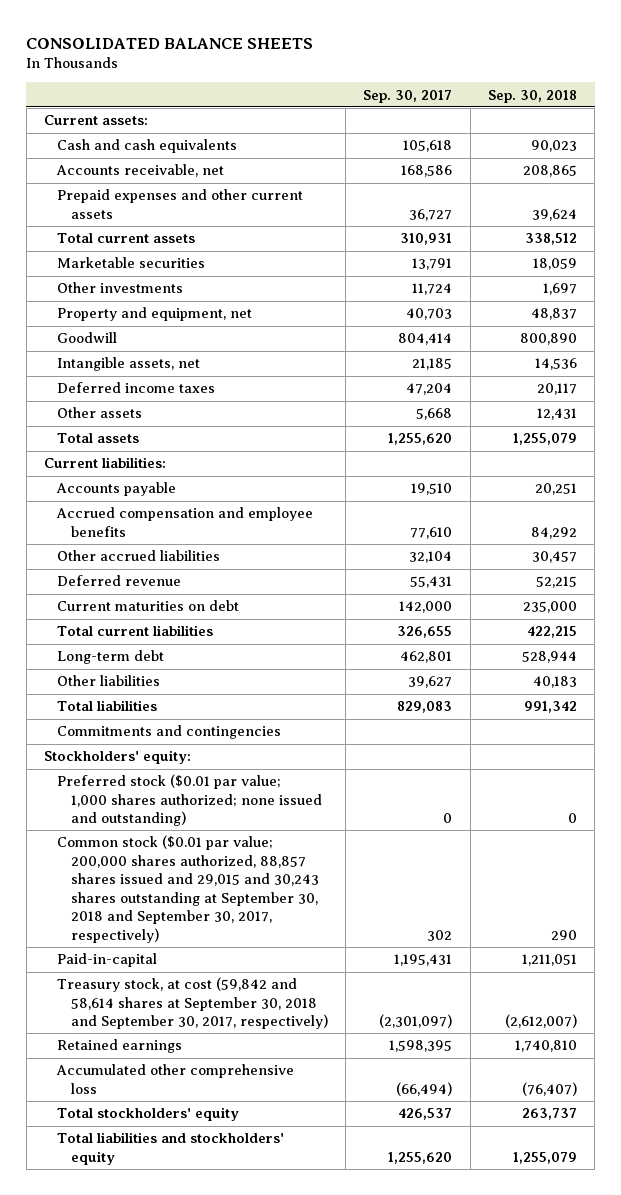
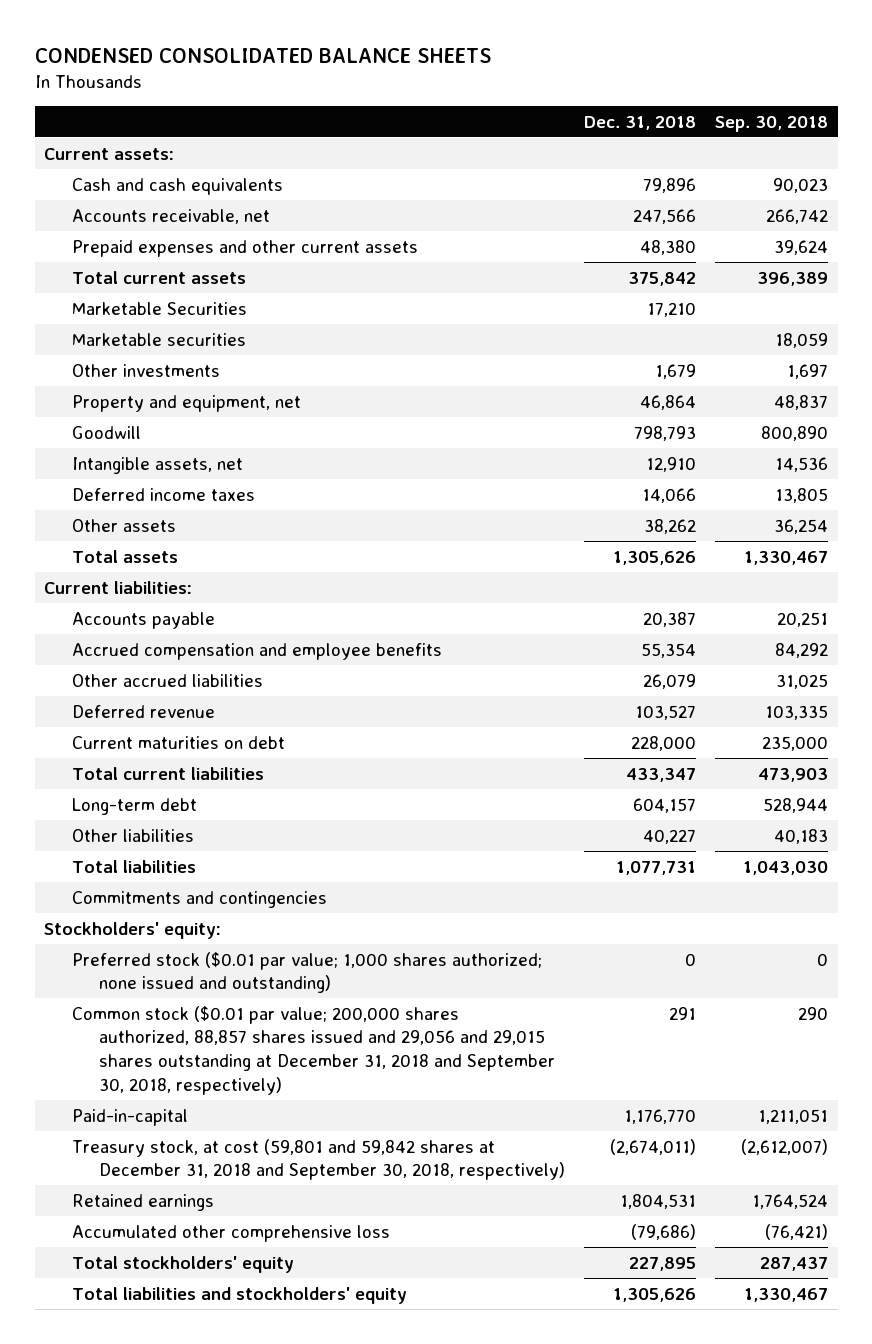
- CONSOLIDATED BALANCE SHEETS
+ CONDENSED CONSOLIDATED BALANCE SHEETS
- | Sep. 30, 2017 | Sep. 30, 2018
+ | Dec. 31, 2018 | Sep. 30, 2018
- Accounts receivable, net | 168,586 | 208,865
+ Accounts receivable, net | 247,566 | 266,742
- Total current assets | 310,931 | 338,512
+ Total current assets | 375,842 | 396,389
+ Marketable Securities | 17,210 |
- Deferred income taxes | 47,204 | 20,117
- Other assets | 5,668 | 12,431
- Total assets | 1,255,620 | 1,255,079
+ Deferred income taxes | 14,066 | 13,805
+ Other assets | 38,262 | 36,254
+ Total assets | 1,305,626 | 1,330,467
- Other accrued liabilities | 32,104 | 30,457
- Deferred revenue | 55,431 | 52,215
+ Other accrued liabilities | 26,079 | 31,025
+ Deferred revenue | 103,527 | 103,335
- Total current liabilities | 326,655 | 422,215
+ Total current liabilities | 433,347 | 473,903
- Total liabilities | 829,083 | 991,342
+ Total liabilities | 1,077,731 | 1,043,030
- Common stock ($0.01 par value; 200,000 shares authorized, 88,857 shares issued and 29,015 and 30,243 shares outstanding at September 30, 2018 and September 30, 2017, respectively) | 302 | 290
+ Common stock ($0.01 par value; 200,000 shares authorized, 88,857 shares issued and 29,056 and 29,015 shares outstanding at December 31, 2018 and September 30, 2018, respectively) | 291 | 290
- Treasury stock, at cost (59,842 and 58,614 shares at September 30, 2018 and September 30, 2017, respectively) | (2,301,097) | (2,612,007)
- Retained earnings | 1,598,395 | 1,740,810
- Accumulated other comprehensive loss | (66,494) | (76,407)
- Total stockholders' equity | 426,537 | 263,737
- Total liabilities and stockholders' equity | 1,255,620 | 1,255,079
+ Treasury stock, at cost (59,801 and 59,842 shares at December 31, 2018 and September 30, 2018, respectively) | (2,674,011) | (2,612,007)
+ Retained earnings | 1,804,531 | 1,764,524
+ Accumulated other comprehensive loss | (79,686) | (76,421)
+ Total stockholders' equity | 227,895 | 287,437
+ Total liabilities and stockholders' equity | 1,305,626 | 1,330,467

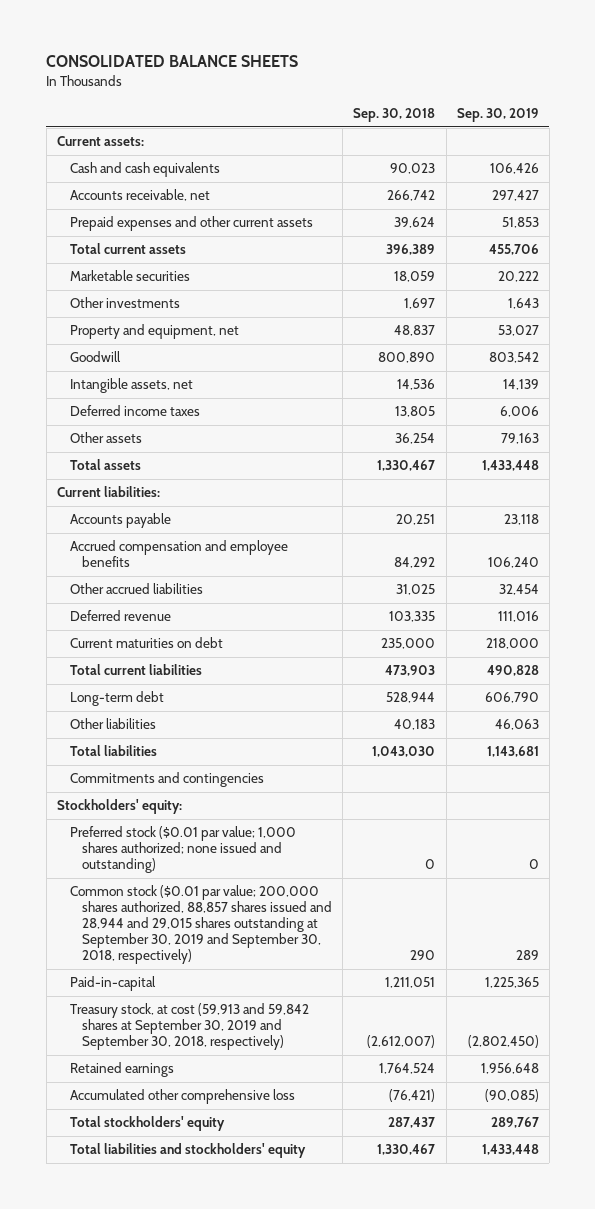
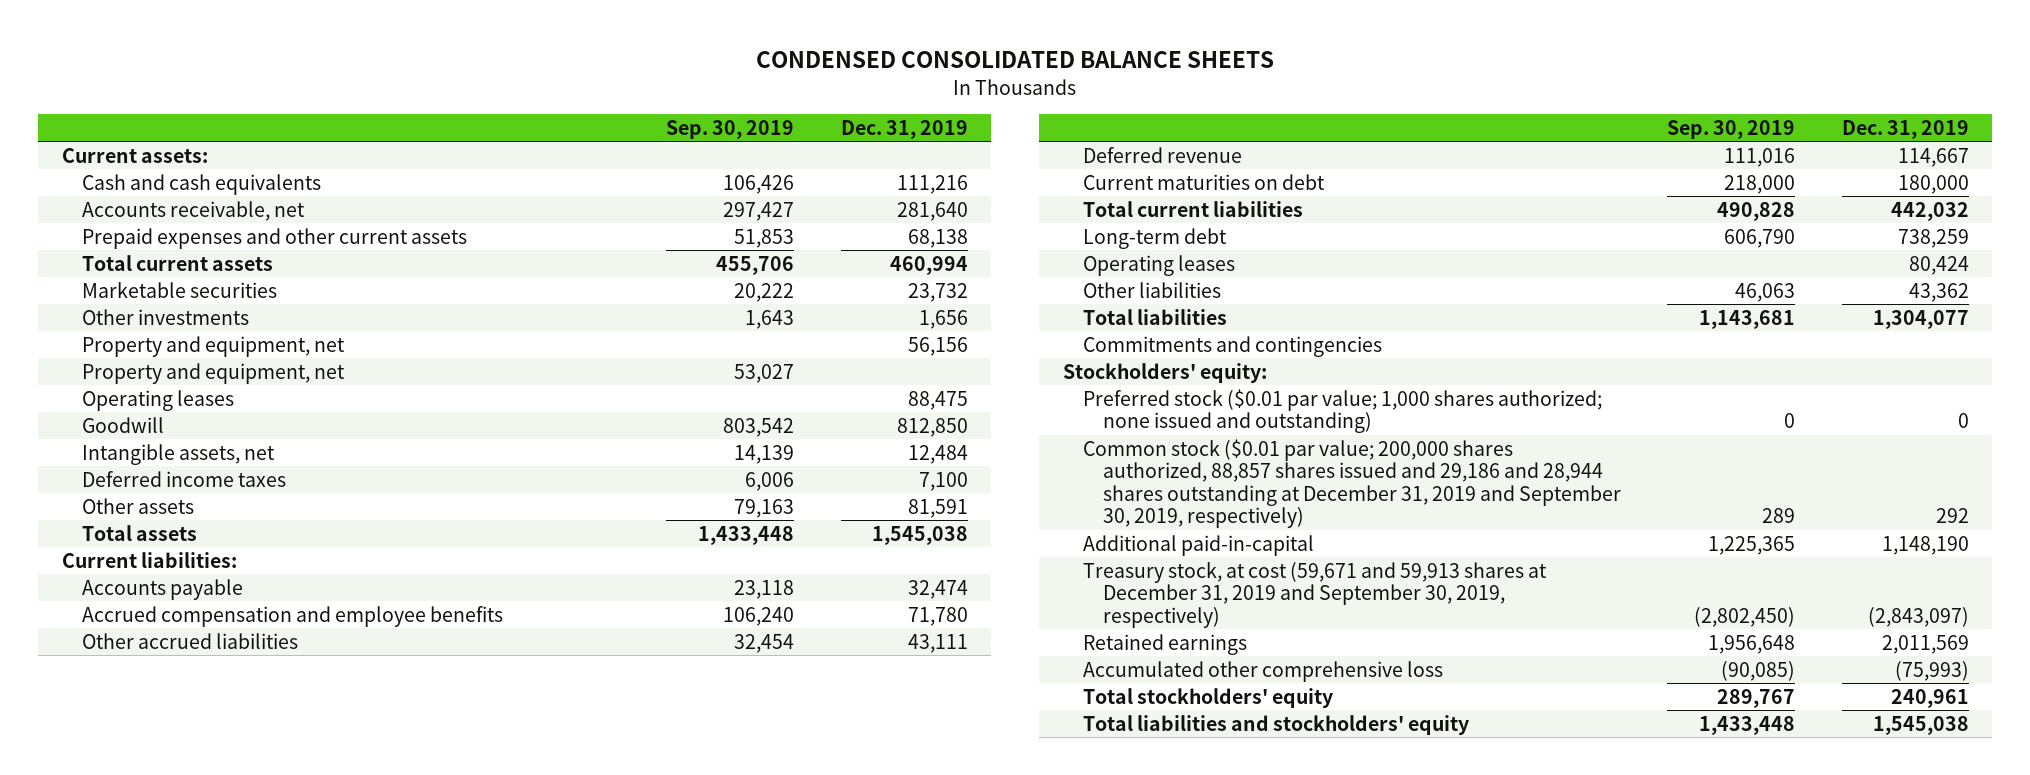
- CONSOLIDATED BALANCE SHEETS
+ CONDENSED CONSOLIDATED BALANCE SHEETS
- | Sep. 30, 2018 | Sep. 30, 2019
+ | Sep. 30, 2019 | Dec. 31, 2019
+ Property and equipment, net | | 56,156
+ Operating leases | | 88,475
+ Operating leases | | 80,424
- Common stock ($0.01 par value; 200,000 shares authorized, 88,857 shares issued and 28,944 and 29,015 shares outstanding at September 30, 2019 and September 30, 2018, respectively) | 290 | 289
- Paid-in-capital | 1,211,051 | 1,225,365
- Treasury stock, at cost (59,913 and 59,842 shares at September 30, 2019 and September 30, 2018, respectively) | (2,612,007) | (2,802,450)
+ Common stock ($0.01 par value; 200,000 shares authorized, 88,857 shares issued and 29,186 and 28,944 shares outstanding at December 31, 2019 and September 30, 2019, respectively) | 289 | 292
+ Additional paid-in-capital | 1,225,365 | 1,148,190
+ Treasury stock, at cost (59,671 and 59,913 shares at December 31, 2019 and September 30, 2019, respectively) | (2,802,450) | (2,843,097)

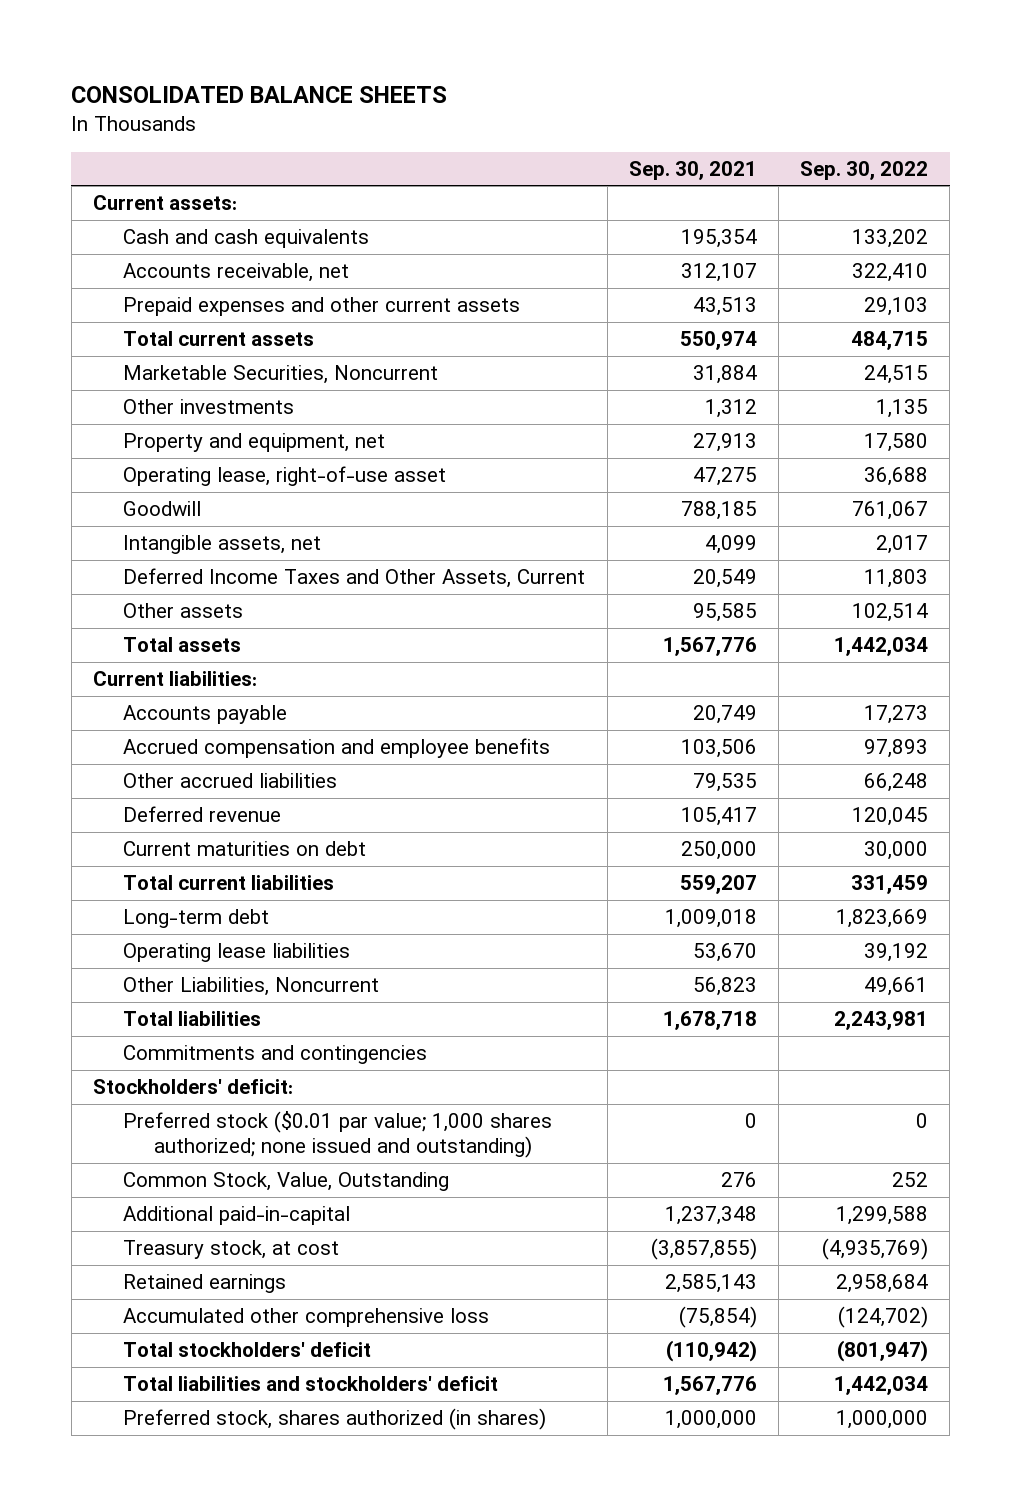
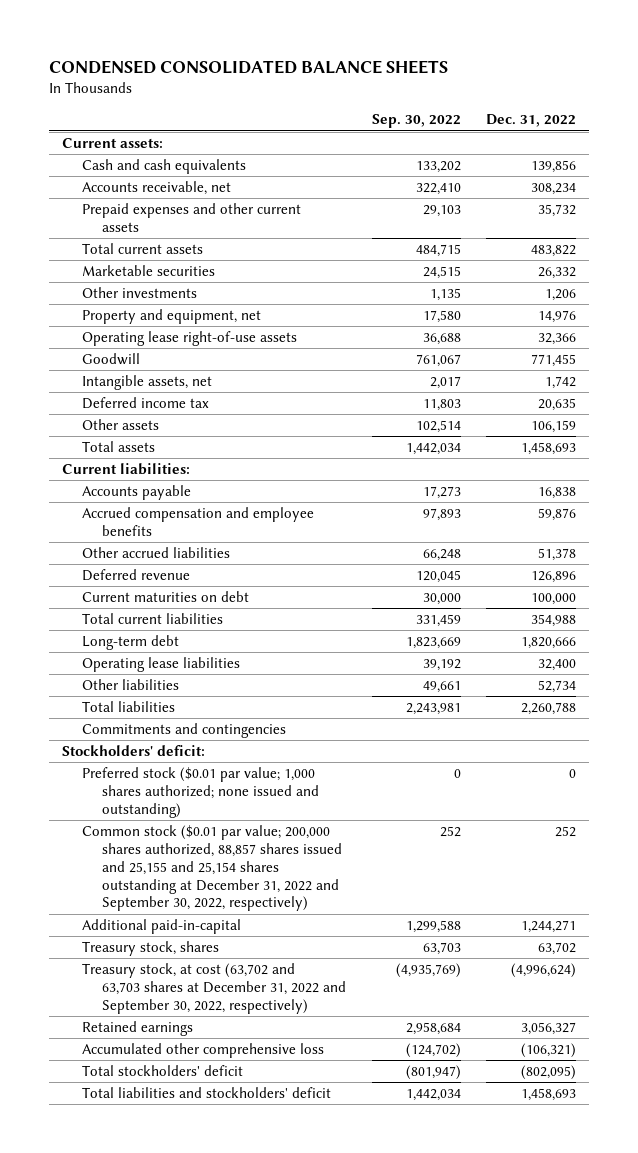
- CONSOLIDATED BALANCE SHEETS
+ CONDENSED CONSOLIDATED BALANCE SHEETS
- | Sep. 30, 2021 | Sep. 30, 2022
+ | Sep. 30, 2022 | Dec. 31, 2022
- Marketable Securities, Noncurrent | 31,884 | 24,515
+ Marketable securities | 24,515 | 26,332
- Operating lease, right-of-use asset | 47,275 | 36,688
+ Operating lease right-of-use assets | 36,688 | 32,366
- Deferred Income Taxes and Other Assets, Current | 20,549 | 11,803
+ Deferred income tax | 11,803 | 20,635
- Other Liabilities, Noncurrent | 56,823 | 49,661
+ Other liabilities | 49,661 | 52,734
- Common Stock, Value, Outstanding | 276 | 252
+ Common stock ($0.01 par value; 200,000 shares authorized, 88,857 shares issued and 25,155 and 25,154 shares outstanding at December 31, 2022 and September 30, 2022, respectively) | 252 | 252
- Treasury stock, at cost | (3,857,855) | (4,935,769)
+ Treasury stock, shares | 63,703 | 63,702
+ Treasury stock, at cost (63,702 and 63,703 shares at December 31, 2022 and September 30, 2022, respectively) | (4,935,769) | (4,996,624)
- Preferred stock, shares authorized (in shares) | 1,000,000 | 1,000,000

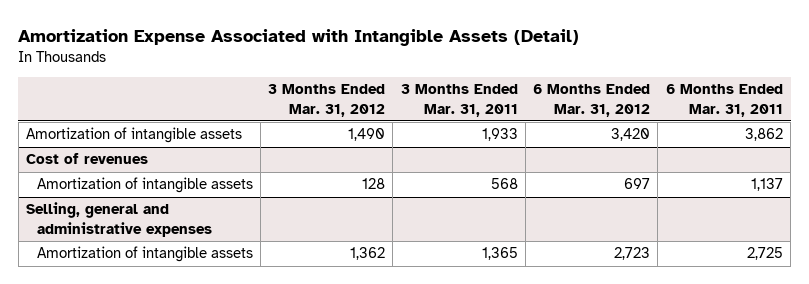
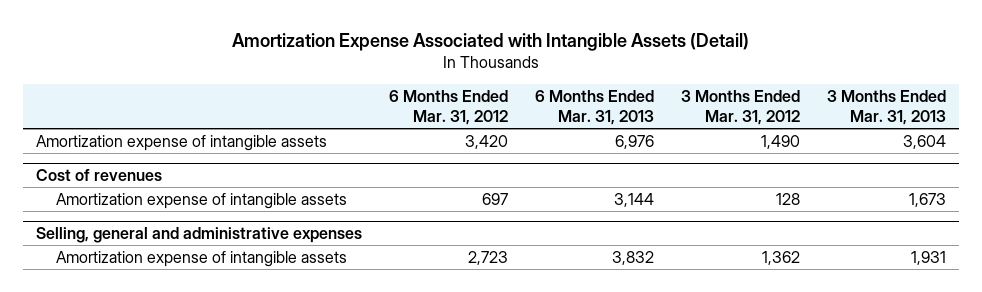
- | 3 Months Ended Mar. 31, 2012 | 3 Months Ended Mar. 31, 2011 | 6 Months Ended Mar. 31, 2012 | 6 Months Ended Mar. 31, 2011
+ | 6 Months Ended Mar. 31, 2012 | 6 Months Ended Mar. 31, 2013 | 3 Months Ended Mar. 31, 2012 | 3 Months Ended Mar. 31, 2013
- Amortization of intangible assets | 1,490 | 1,933 | 3,420 | 3,862
+ Amortization expense of intangible assets | 3,420 | 6,976 | 1,490 | 3,604
@ Cost of revenues
- Amortization of intangible assets | 128 | 568 | 697 | 1,137
+ Amortization expense of intangible assets | 697 | 3,144 | 128 | 1,673
@ Selling, general and administrative expenses
- Amortization of intangible assets | 1,362 | 1,365 | 2,723 | 2,725
+ Amortization expense of intangible assets | 2,723 | 3,832 | 1,362 | 1,931

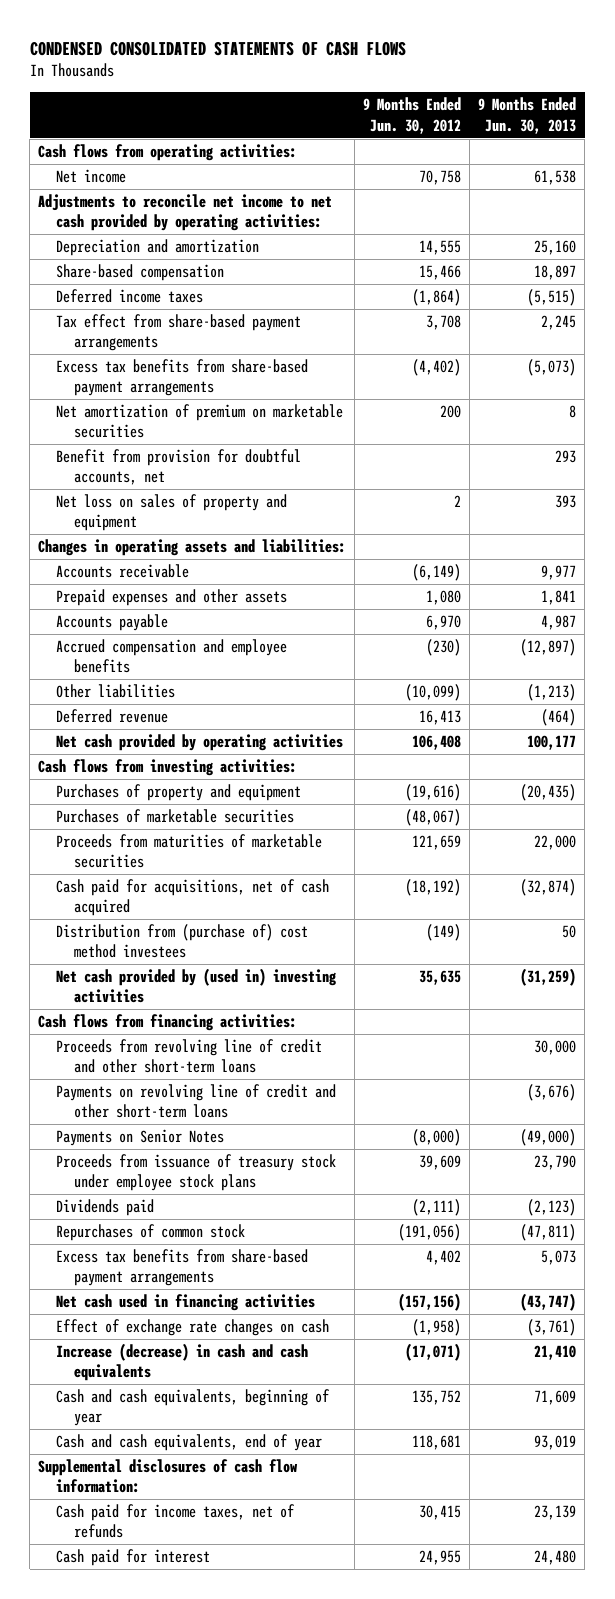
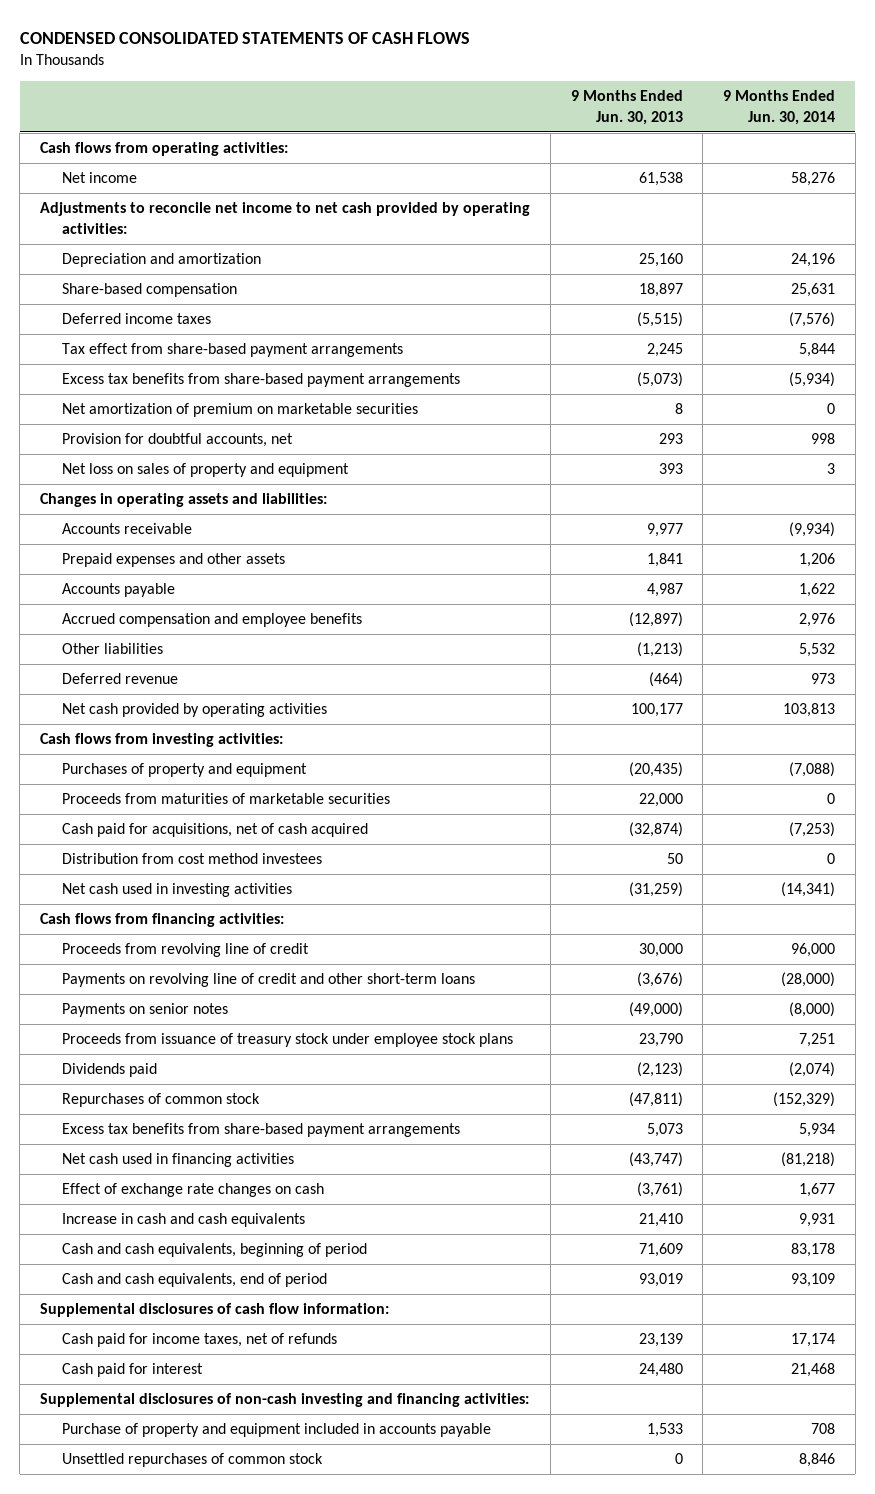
- | 9 Months Ended Jun. 30, 2012 | 9 Months Ended Jun. 30, 2013
+ | 9 Months Ended Jun. 30, 2013 | 9 Months Ended Jun. 30, 2014
- Benefit from provision for doubtful accounts, net | | 293
+ Provision for doubtful accounts, net | 293 | 998
- Purchases of marketable securities | (48,067) |
- Distribution from (purchase of) cost method investees | (149) | 50
- Net cash provided by (used in) investing activities | 35,635 | (31,259)
+ Distribution from cost method investees | 50 | 0
+ Net cash used in investing activities | (31,259) | (14,341)
- Proceeds from revolving line of credit and other short-term loans | | 30,000
+ Proceeds from revolving line of credit | 30,000 | 96,000
- Payments on Senior Notes | (8,000) | (49,000)
+ Payments on senior notes | (49,000) | (8,000)
- Increase (decrease) in cash and cash equivalents | (17,071) | 21,410
- Cash and cash equivalents, beginning of year | 135,752 | 71,609
- Cash and cash equivalents, end of year | 118,681 | 93,019
+ Increase in cash and cash equivalents | 21,410 | 9,931
+ Cash and cash equivalents, beginning of period | 71,609 | 83,178
+ Cash and cash equivalents, end of period | 93,019 | 93,109
+ Supplemental disclosures of non-cash investing and financing activities:
+ Purchase of property and equipment included in accounts payable | 1,533 | 708
+ Unsettled repurchases of common stock | 0 | 8,846

